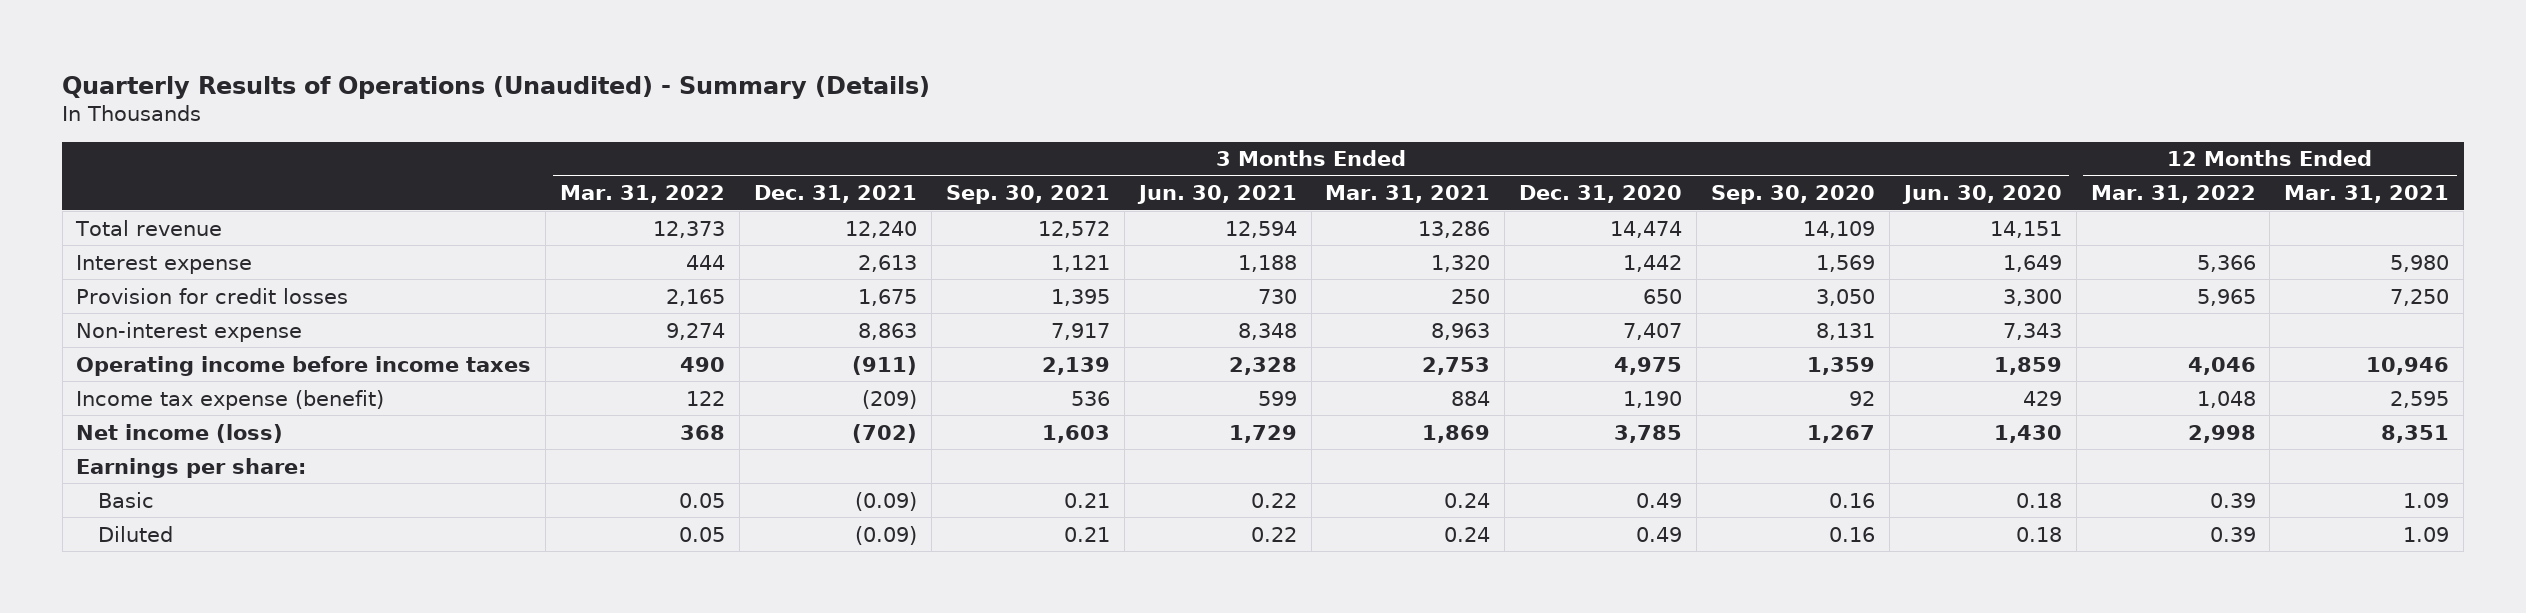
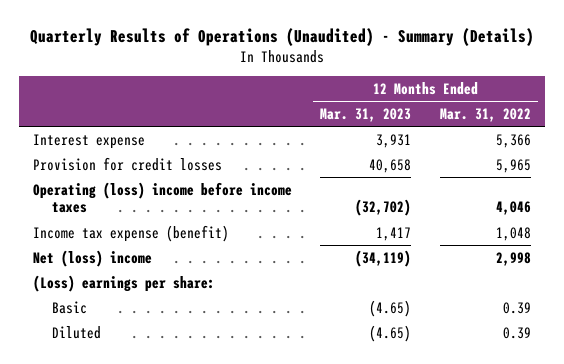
- | 3 Months Ended Mar. 31, 2022 | 3 Months Ended Dec. 31, 2021 | 3 Months Ended Sep. 30, 2021 | 3 Months Ended Jun. 30, 2021 | 3 Months Ended Mar. 31, 2021 | 3 Months Ended Dec. 31, 2020 | 3 Months Ended Sep. 30, 2020 | 3 Months Ended Jun. 30, 2020 | 12 Months Ended Mar. 31, 2022 | 12 Months Ended Mar. 31, 2021
+ | 12 Months Ended Mar. 31, 2023 | 12 Months Ended Mar. 31, 2022
- Total revenue | 12,373 | 12,240 | 12,572 | 12,594 | 13,286 | 14,474 | 14,109 | 14,151 | |
- Non-interest expense | 9,274 | 8,863 | 7,917 | 8,348 | 8,963 | 7,407 | 8,131 | 7,343 | |
- Operating income before income taxes | 490 | (911) | 2,139 | 2,328 | 2,753 | 4,975 | 1,359 | 1,859 | 4,046 | 10,946
+ Operating (loss) income before income taxes | (32,702) | 4,046
- Net income (loss) | 368 | (702) | 1,603 | 1,729 | 1,869 | 3,785 | 1,267 | 1,430 | 2,998 | 8,351
- Earnings per share:
+ Net (loss) income | (34,119) | 2,998
+ (Loss) earnings per share:

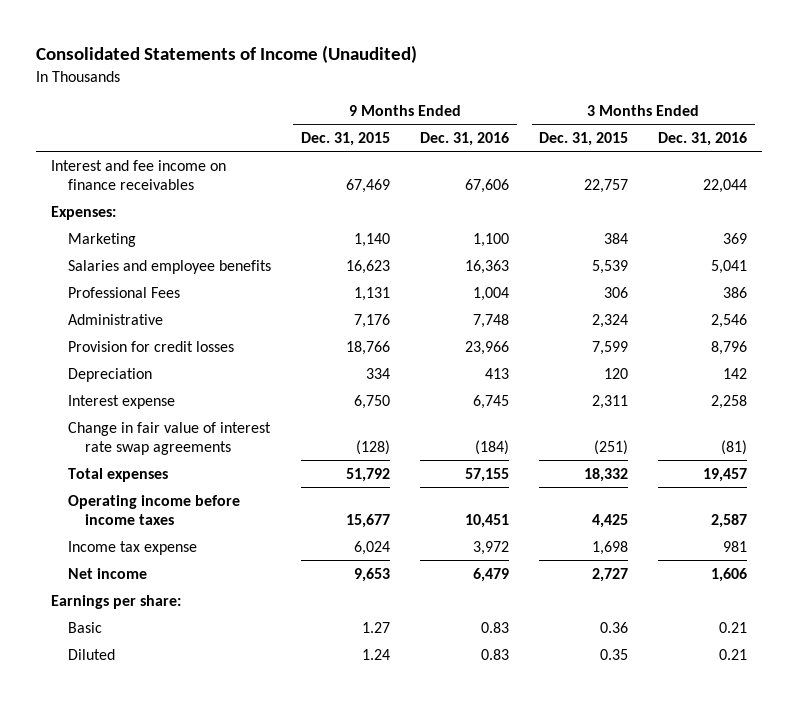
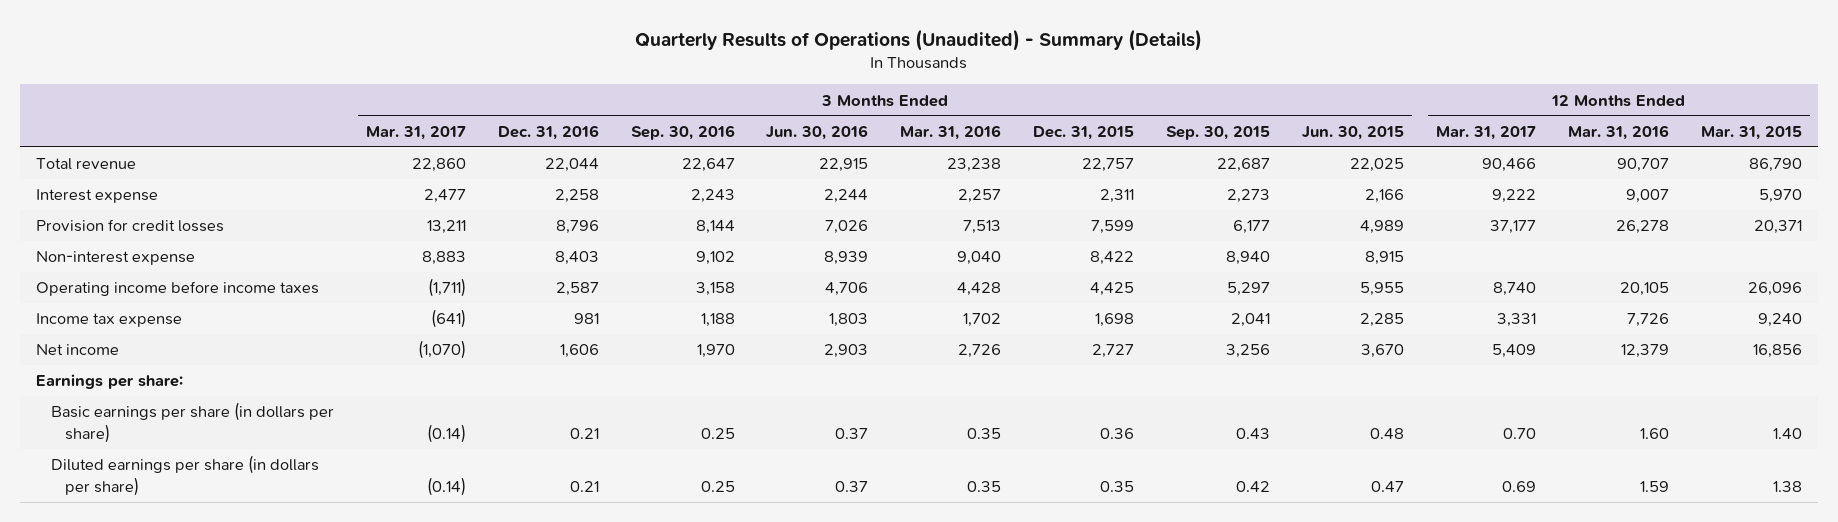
- Consolidated Statements of Income (Unaudited)
+ Quarterly Results of Operations (Unaudited) - Summary (Details)
- | 9 Months Ended Dec. 31, 2015 | 9 Months Ended Dec. 31, 2016 | 3 Months Ended Dec. 31, 2015 | 3 Months Ended Dec. 31, 2016
+ | 3 Months Ended Mar. 31, 2017 | 3 Months Ended Dec. 31, 2016 | 3 Months Ended Sep. 30, 2016 | 3 Months Ended Jun. 30, 2016 | 3 Months Ended Mar. 31, 2016 | 3 Months Ended Dec. 31, 2015 | 3 Months Ended Sep. 30, 2015 | 3 Months Ended Jun. 30, 2015 | 12 Months Ended Mar. 31, 2017 | 12 Months Ended Mar. 31, 2016 | 12 Months Ended Mar. 31, 2015
- Interest and fee income on finance receivables | 67,469 | 67,606 | 22,757 | 22,044
- Expenses:
- Marketing | 1,140 | 1,100 | 384 | 369
- Salaries and employee benefits | 16,623 | 16,363 | 5,539 | 5,041
- Professional Fees | 1,131 | 1,004 | 306 | 386
- Administrative | 7,176 | 7,748 | 2,324 | 2,546
- Depreciation | 334 | 413 | 120 | 142
+ Total revenue | 22,860 | 22,044 | 22,647 | 22,915 | 23,238 | 22,757 | 22,687 | 22,025 | 90,466 | 90,707 | 86,790
- Change in fair value of interest rate swap agreements | (128) | (184) | (251) | (81)
- Total expenses | 51,792 | 57,155 | 18,332 | 19,457
moved down: Provision for credit losses | 13,211 | 8,796 | 8,144 | 7,026 | 7,513 | 7,599 | 6,177 | 4,989 | 37,177 | 26,278 | 20,371
+ Non-interest expense | 8,883 | 8,403 | 9,102 | 8,939 | 9,040 | 8,422 | 8,940 | 8,915 | | |
- Basic | 1.27 | 0.83 | 0.36 | 0.21
- Diluted | 1.24 | 0.83 | 0.35 | 0.21
+ Basic earnings per share (in dollars per share) | (0.14) | 0.21 | 0.25 | 0.37 | 0.35 | 0.36 | 0.43 | 0.48 | 0.70 | 1.60 | 1.40
+ Diluted earnings per share (in dollars per share) | (0.14) | 0.21 | 0.25 | 0.37 | 0.35 | 0.35 | 0.42 | 0.47 | 0.69 | 1.59 | 1.38

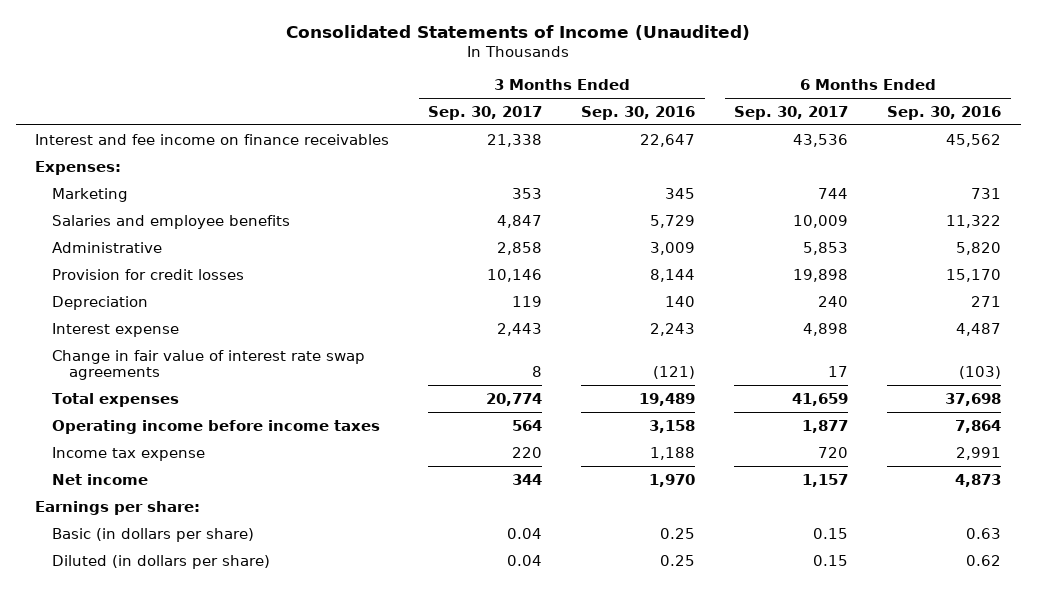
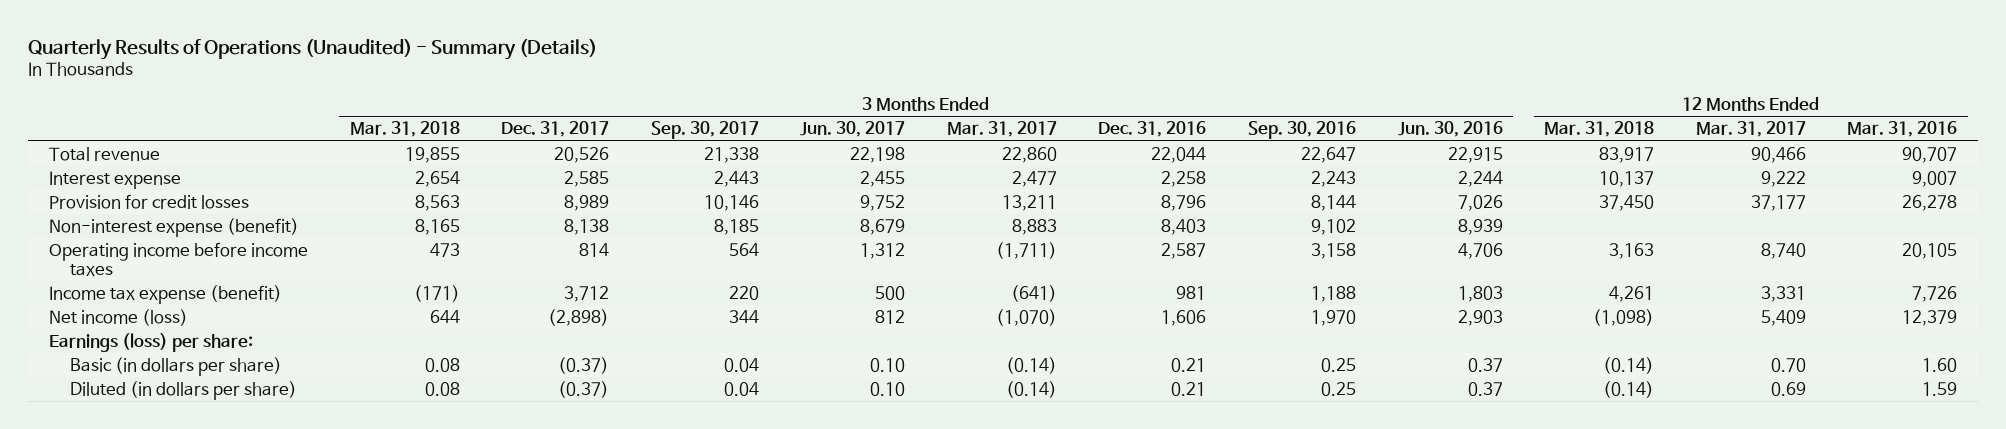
- Consolidated Statements of Income (Unaudited)
+ Quarterly Results of Operations (Unaudited) - Summary (Details)
- | 3 Months Ended Sep. 30, 2017 | 3 Months Ended Sep. 30, 2016 | 6 Months Ended Sep. 30, 2017 | 6 Months Ended Sep. 30, 2016
+ | 3 Months Ended Mar. 31, 2018 | 3 Months Ended Dec. 31, 2017 | 3 Months Ended Sep. 30, 2017 | 3 Months Ended Jun. 30, 2017 | 3 Months Ended Mar. 31, 2017 | 3 Months Ended Dec. 31, 2016 | 3 Months Ended Sep. 30, 2016 | 3 Months Ended Jun. 30, 2016 | 12 Months Ended Mar. 31, 2018 | 12 Months Ended Mar. 31, 2017 | 12 Months Ended Mar. 31, 2016
- Interest and fee income on finance receivables | 21,338 | 22,647 | 43,536 | 45,562
- Expenses:
- Marketing | 353 | 345 | 744 | 731
- Salaries and employee benefits | 4,847 | 5,729 | 10,009 | 11,322
- Administrative | 2,858 | 3,009 | 5,853 | 5,820
- Depreciation | 119 | 140 | 240 | 271
+ Total revenue | 19,855 | 20,526 | 21,338 | 22,198 | 22,860 | 22,044 | 22,647 | 22,915 | 83,917 | 90,466 | 90,707
- Change in fair value of interest rate swap agreements | 8 | (121) | 17 | (103)
- Total expenses | 20,774 | 19,489 | 41,659 | 37,698
moved down: Provision for credit losses | 8,563 | 8,989 | 10,146 | 9,752 | 13,211 | 8,796 | 8,144 | 7,026 | 37,450 | 37,177 | 26,278
+ Non-interest expense (benefit) | 8,165 | 8,138 | 8,185 | 8,679 | 8,883 | 8,403 | 9,102 | 8,939 | | |
- Income tax expense | 220 | 1,188 | 720 | 2,991
- Net income | 344 | 1,970 | 1,157 | 4,873
- Earnings per share:
+ Income tax expense (benefit) | (171) | 3,712 | 220 | 500 | (641) | 981 | 1,188 | 1,803 | 4,261 | 3,331 | 7,726
+ Net income (loss) | 644 | (2,898) | 344 | 812 | (1,070) | 1,606 | 1,970 | 2,903 | (1,098) | 5,409 | 12,379
+ Earnings (loss) per share:

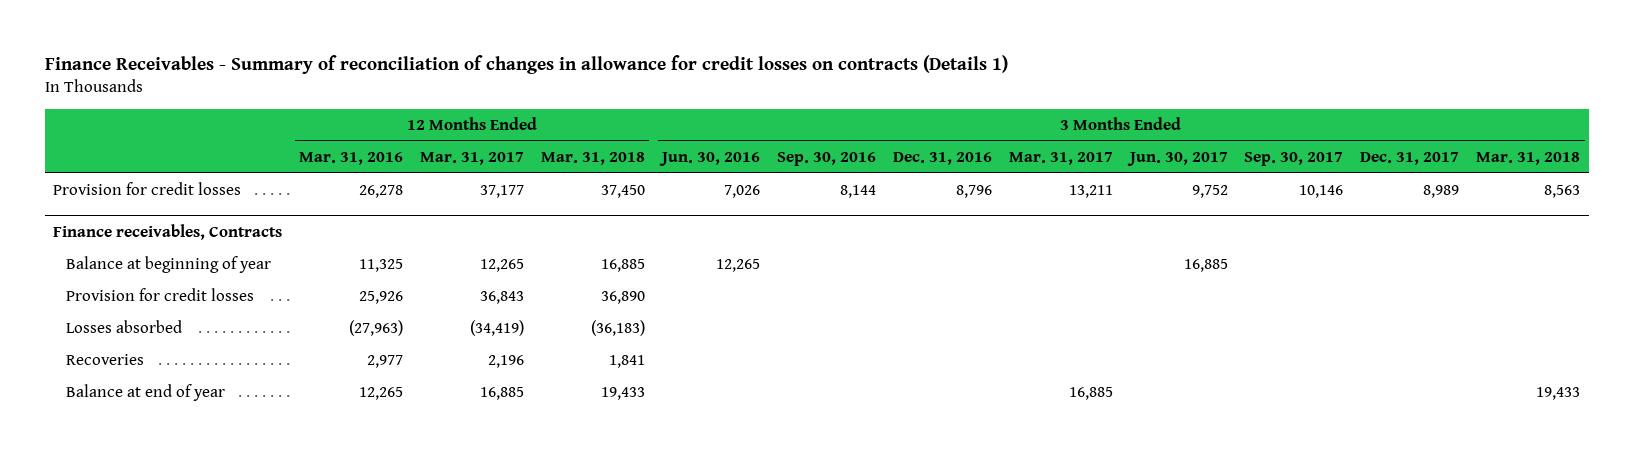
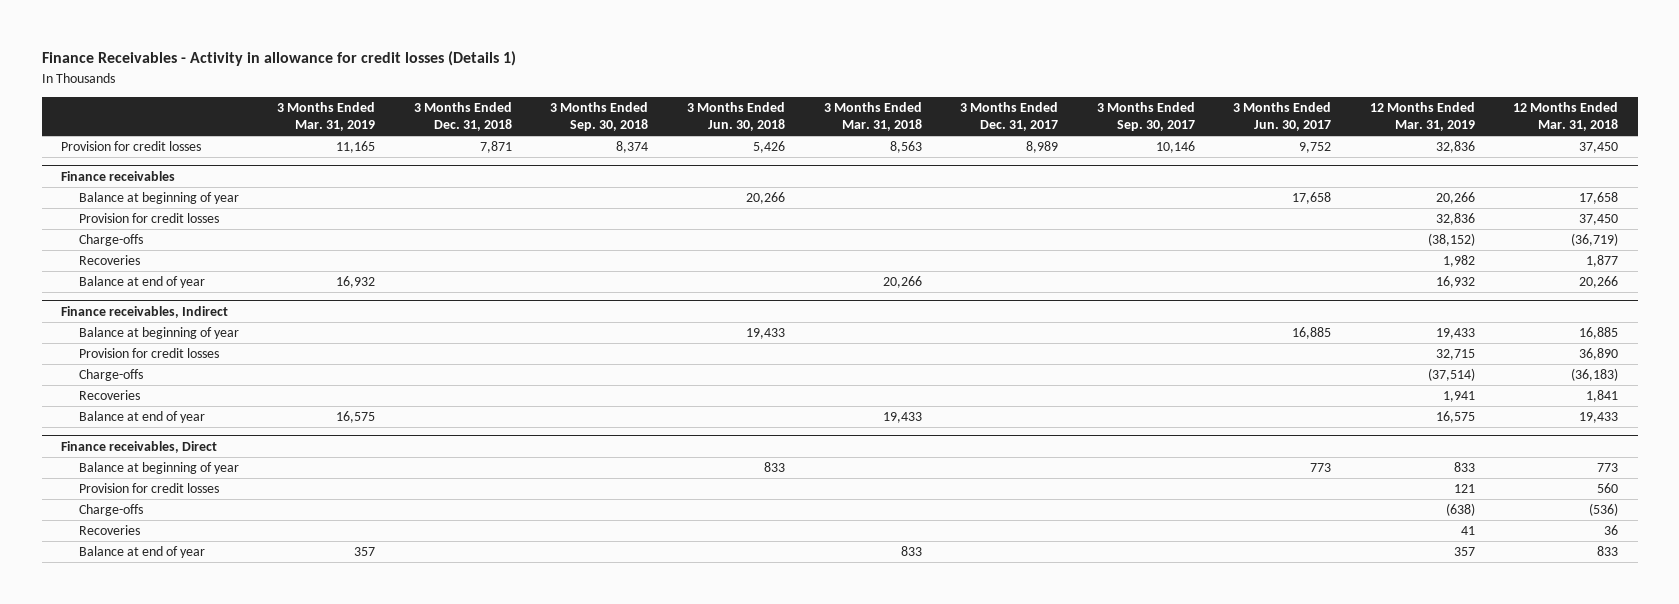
- Finance Receivables - Summary of reconciliation of changes in allowance for credit losses on contracts (Details 1)
+ Finance Receivables - Activity in allowance for credit losses (Details 1)
- | 12 Months Ended Mar. 31, 2016 | 12 Months Ended Mar. 31, 2017 | 12 Months Ended Mar. 31, 2018 | 3 Months Ended Jun. 30, 2016 | 3 Months Ended Sep. 30, 2016 | 3 Months Ended Dec. 31, 2016 | 3 Months Ended Mar. 31, 2017 | 3 Months Ended Jun. 30, 2017 | 3 Months Ended Sep. 30, 2017 | 3 Months Ended Dec. 31, 2017 | 3 Months Ended Mar. 31, 2018
+ | 3 Months Ended Mar. 31, 2019 | 3 Months Ended Dec. 31, 2018 | 3 Months Ended Sep. 30, 2018 | 3 Months Ended Jun. 30, 2018 | 3 Months Ended Mar. 31, 2018 | 3 Months Ended Dec. 31, 2017 | 3 Months Ended Sep. 30, 2017 | 3 Months Ended Jun. 30, 2017 | 12 Months Ended Mar. 31, 2019 | 12 Months Ended Mar. 31, 2018
- Finance receivables, Contracts
+ Finance receivables
+ Balance at beginning of year | | | | 20,266 | | | | 17,658 | 20,266 | 17,658
+ Provision for credit losses | | | | | | | | | 32,836 | 37,450
+ Charge-offs | | | | | | | | | (38,152) | (36,719)
+ Recoveries | | | | | | | | | 1,982 | 1,877
+ Balance at end of year | 16,932 | | | | 20,266 | | | | 16,932 | 20,266
+ Finance receivables, Indirect
- Losses absorbed | (27,963) | (34,419) | (36,183) | | | | | | | |
+ Charge-offs | | | | | | | | | (37,514) | (36,183)
+ Finance receivables, Direct
+ Balance at beginning of year | | | | 833 | | | | 773 | 833 | 773
+ Provision for credit losses | | | | | | | | | 121 | 560
+ Charge-offs | | | | | | | | | (638) | (536)
+ Recoveries | | | | | | | | | 41 | 36
+ Balance at end of year | 357 | | | | 833 | | | | 357 | 833

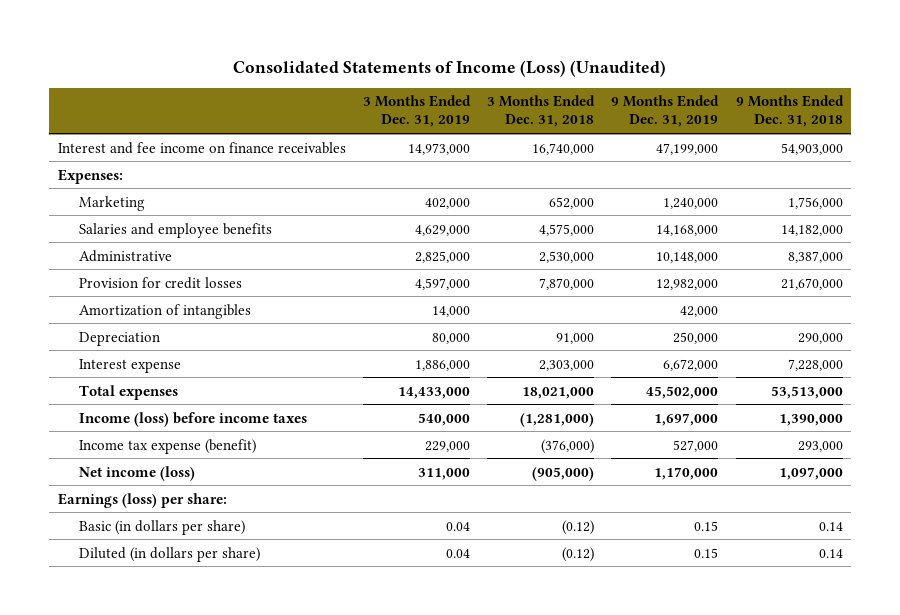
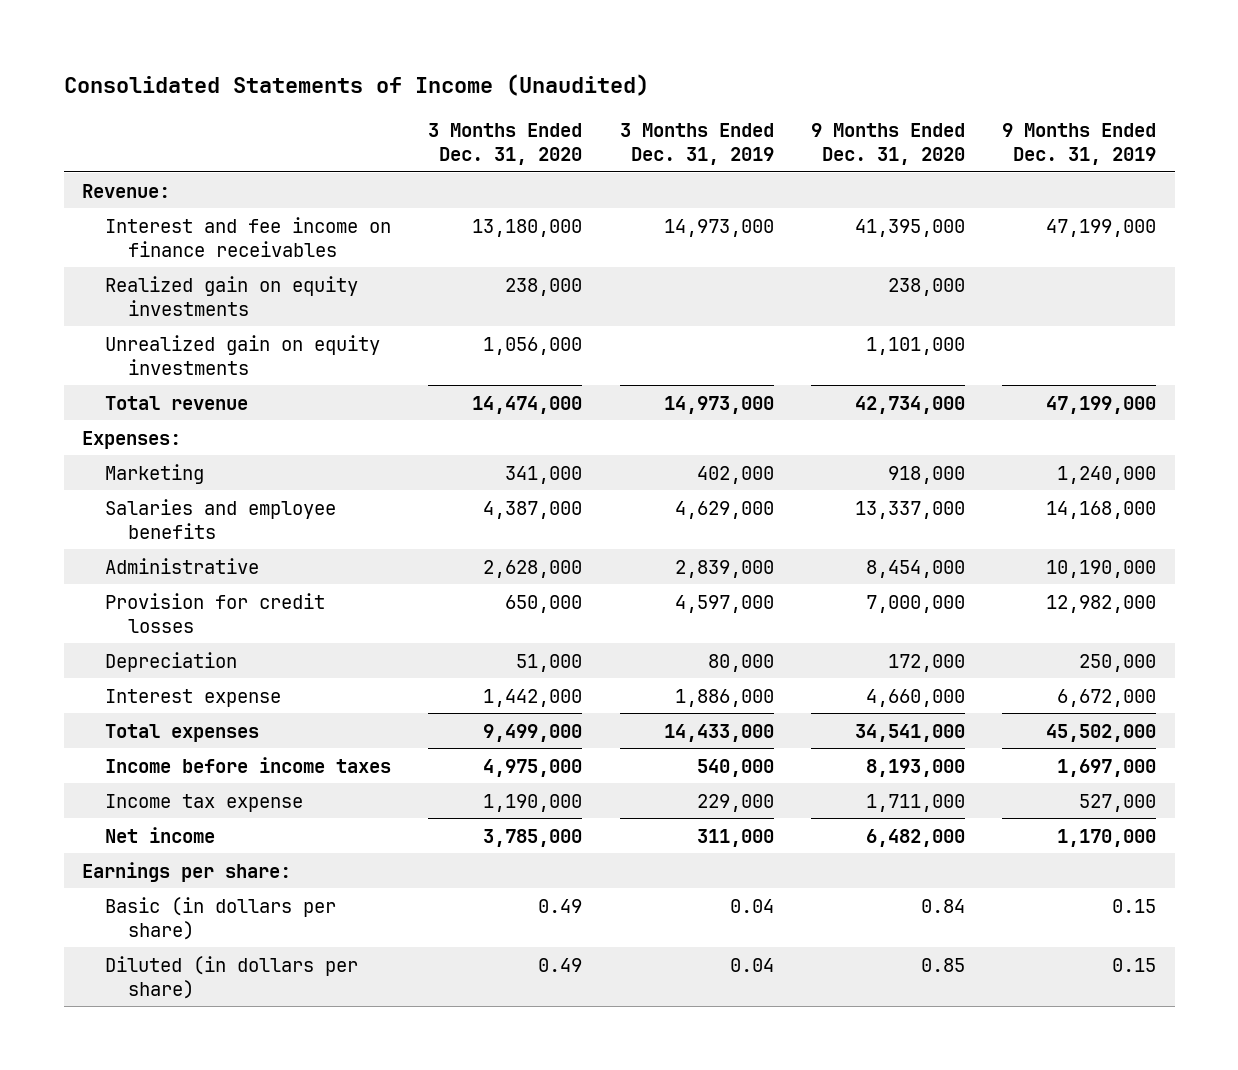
- Consolidated Statements of Income (Loss) (Unaudited)
+ Consolidated Statements of Income (Unaudited)
- | 3 Months Ended Dec. 31, 2019 | 3 Months Ended Dec. 31, 2018 | 9 Months Ended Dec. 31, 2019 | 9 Months Ended Dec. 31, 2018
+ | 3 Months Ended Dec. 31, 2020 | 3 Months Ended Dec. 31, 2019 | 9 Months Ended Dec. 31, 2020 | 9 Months Ended Dec. 31, 2019
+ Revenue:
+ Realized gain on equity investments | 238,000 | | 238,000 |
+ Unrealized gain on equity investments | 1,056,000 | | 1,101,000 |
+ Total revenue | 14,474,000 | 14,973,000 | 42,734,000 | 47,199,000
- Administrative | 2,825,000 | 2,530,000 | 10,148,000 | 8,387,000
+ Administrative | 2,628,000 | 2,839,000 | 8,454,000 | 10,190,000
- Amortization of intangibles | 14,000 | | 42,000 |
- Income (loss) before income taxes | 540,000 | (1,281,000) | 1,697,000 | 1,390,000
- Income tax expense (benefit) | 229,000 | (376,000) | 527,000 | 293,000
- Net income (loss) | 311,000 | (905,000) | 1,170,000 | 1,097,000
- Earnings (loss) per share:
+ Income before income taxes | 4,975,000 | 540,000 | 8,193,000 | 1,697,000
+ Income tax expense | 1,190,000 | 229,000 | 1,711,000 | 527,000
+ Net income | 3,785,000 | 311,000 | 6,482,000 | 1,170,000
+ Earnings per share:

